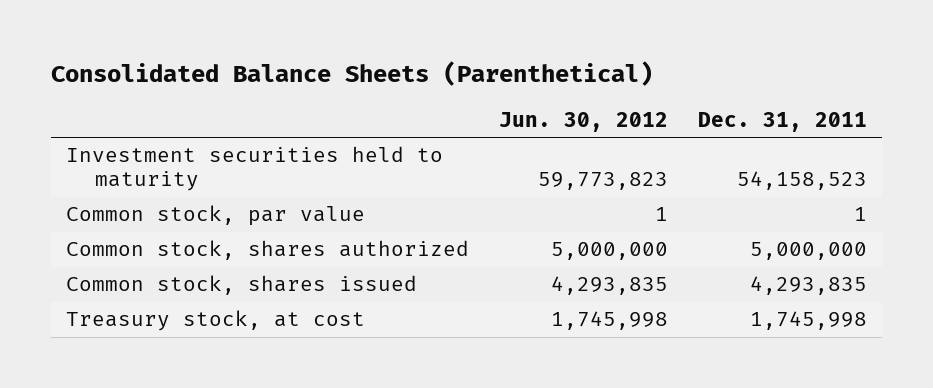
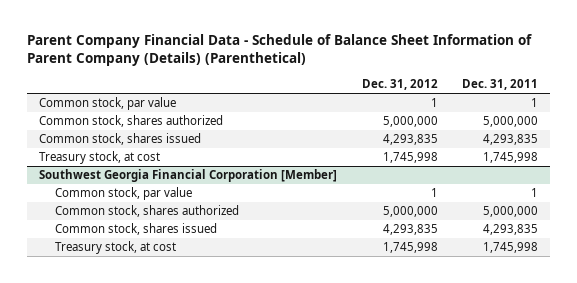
- Consolidated Balance Sheets (Parenthetical)
+ Parent Company Financial Data - Schedule of Balance Sheet Information of Parent Company (Details) (Parenthetical)
- | Jun. 30, 2012 | Dec. 31, 2011
+ | Dec. 31, 2012 | Dec. 31, 2011
- Investment securities held to maturity | 59,773,823 | 54,158,523
+ Southwest Georgia Financial Corporation [Member]
+ Common stock, par value | 1 | 1
+ Common stock, shares authorized | 5,000,000 | 5,000,000
+ Common stock, shares issued | 4,293,835 | 4,293,835
+ Treasury stock, at cost | 1,745,998 | 1,745,998

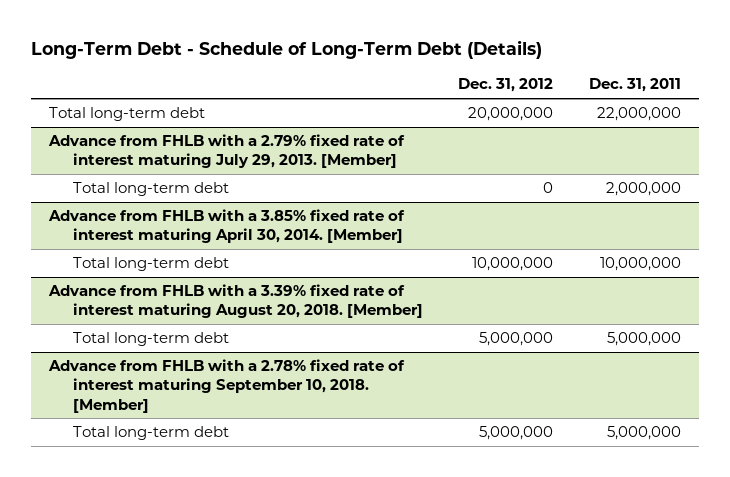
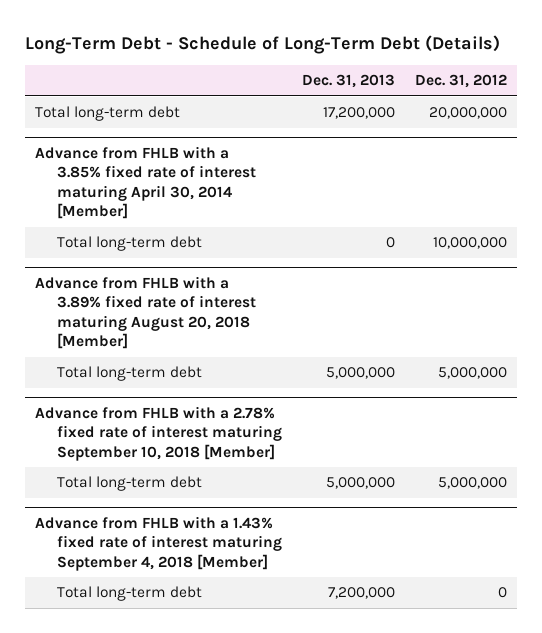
- | Dec. 31, 2012 | Dec. 31, 2011
+ | Dec. 31, 2013 | Dec. 31, 2012
- Advance from FHLB with a 2.79% fixed rate of interest maturing July 29, 2013. [Member]
- Total long-term debt | 0 | 2,000,000
- Advance from FHLB with a 3.85% fixed rate of interest maturing April 30, 2014. [Member]
+ Advance from FHLB with a 3.85% fixed rate of interest maturing April 30, 2014 [Member]
- Advance from FHLB with a 3.39% fixed rate of interest maturing August 20, 2018. [Member]
+ Advance from FHLB with a 3.89% fixed rate of interest maturing August 20, 2018 [Member]
- Advance from FHLB with a 2.78% fixed rate of interest maturing September 10, 2018. [Member]
+ Advance from FHLB with a 2.78% fixed rate of interest maturing September 10, 2018 [Member]
+ Advance from FHLB with a 1.43% fixed rate of interest maturing September 4, 2018 [Member]
+ Total long-term debt | 7,200,000 | 0

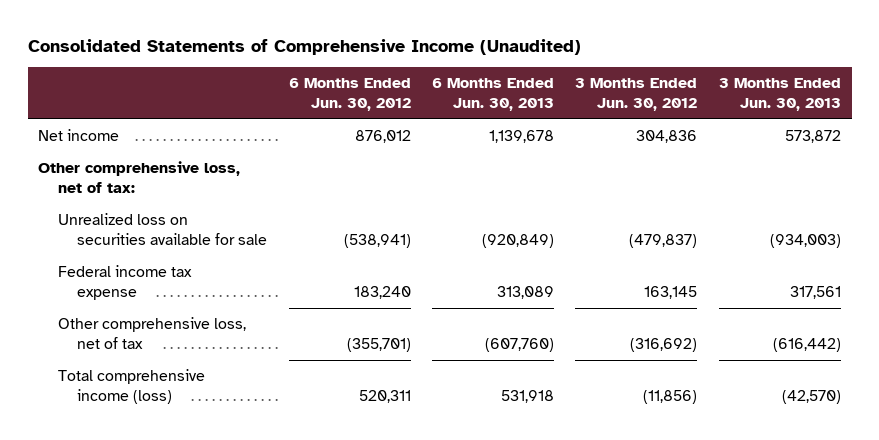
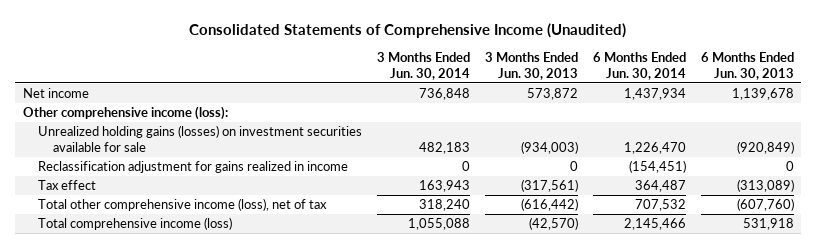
- | 6 Months Ended Jun. 30, 2012 | 6 Months Ended Jun. 30, 2013 | 3 Months Ended Jun. 30, 2012 | 3 Months Ended Jun. 30, 2013
+ | 3 Months Ended Jun. 30, 2014 | 3 Months Ended Jun. 30, 2013 | 6 Months Ended Jun. 30, 2014 | 6 Months Ended Jun. 30, 2013
- Other comprehensive loss, net of tax:
- Unrealized loss on securities available for sale | (538,941) | (920,849) | (479,837) | (934,003)
- Federal income tax expense | 183,240 | 313,089 | 163,145 | 317,561
- Other comprehensive loss, net of tax | (355,701) | (607,760) | (316,692) | (616,442)
+ Other comprehensive income (loss):
+ Unrealized holding gains (losses) on investment securities available for sale | 482,183 | (934,003) | 1,226,470 | (920,849)
+ Reclassification adjustment for gains realized in income | 0 | 0 | (154,451) | 0
+ Tax effect | 163,943 | (317,561) | 364,487 | (313,089)
+ Total other comprehensive income (loss), net of tax | 318,240 | (616,442) | 707,532 | (607,760)

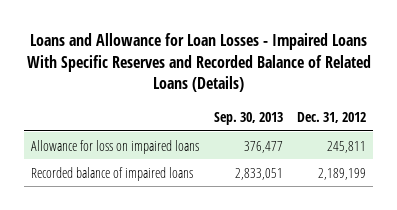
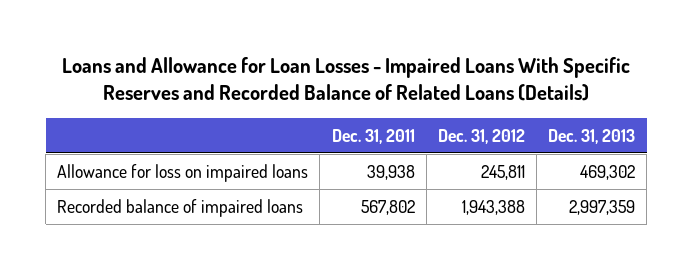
- | Sep. 30, 2013 | Dec. 31, 2012
+ | Dec. 31, 2011 | Dec. 31, 2012 | Dec. 31, 2013
- Recorded balance of impaired loans | 2,833,051 | 2,189,199
+ Recorded balance of impaired loans | 567,802 | 1,943,388 | 2,997,359

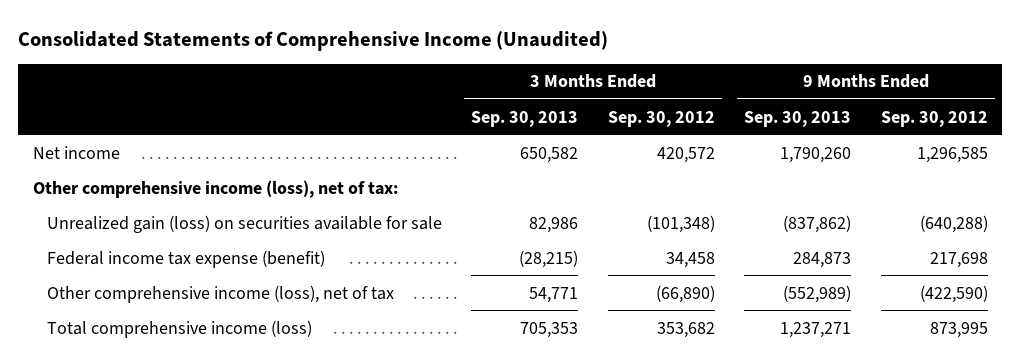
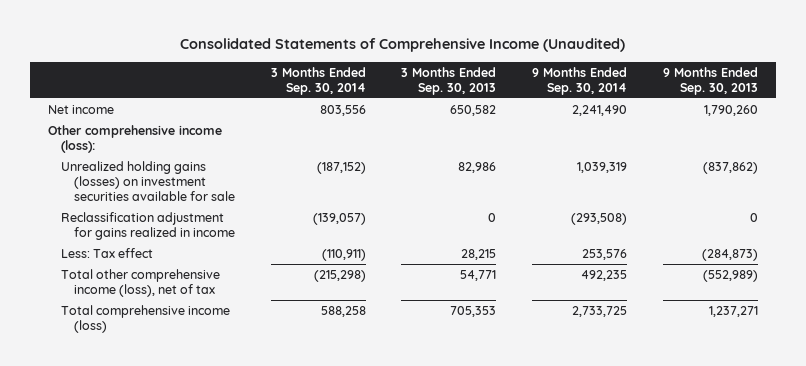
- | 3 Months Ended Sep. 30, 2013 | 3 Months Ended Sep. 30, 2012 | 9 Months Ended Sep. 30, 2013 | 9 Months Ended Sep. 30, 2012
+ | 3 Months Ended Sep. 30, 2014 | 3 Months Ended Sep. 30, 2013 | 9 Months Ended Sep. 30, 2014 | 9 Months Ended Sep. 30, 2013
- Other comprehensive income (loss), net of tax:
- Unrealized gain (loss) on securities available for sale | 82,986 | (101,348) | (837,862) | (640,288)
- Federal income tax expense (benefit) | (28,215) | 34,458 | 284,873 | 217,698
- Other comprehensive income (loss), net of tax | 54,771 | (66,890) | (552,989) | (422,590)
+ Other comprehensive income (loss):
+ Unrealized holding gains (losses) on investment securities available for sale | (187,152) | 82,986 | 1,039,319 | (837,862)
+ Reclassification adjustment for gains realized in income | (139,057) | 0 | (293,508) | 0
+ Less: Tax effect | (110,911) | 28,215 | 253,576 | (284,873)
+ Total other comprehensive income (loss), net of tax | (215,298) | 54,771 | 492,235 | (552,989)

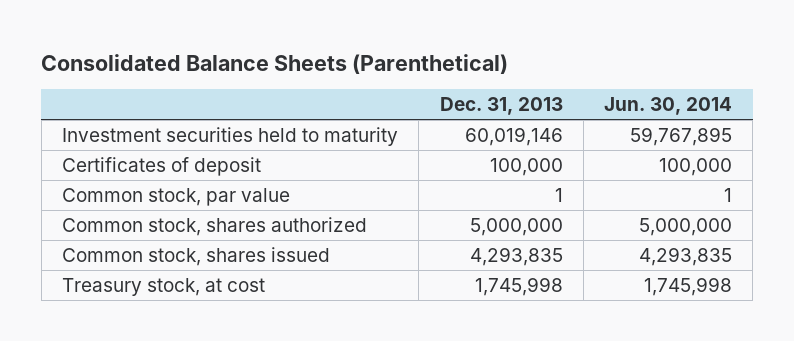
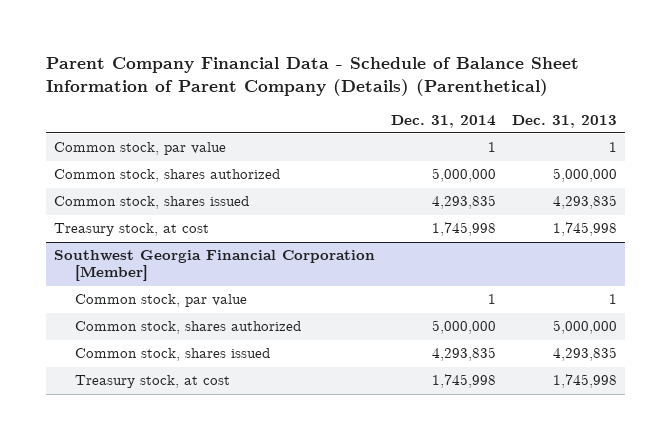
- Consolidated Balance Sheets (Parenthetical)
+ Parent Company Financial Data - Schedule of Balance Sheet Information of Parent Company (Details) (Parenthetical)
- | Dec. 31, 2013 | Jun. 30, 2014
+ | Dec. 31, 2014 | Dec. 31, 2013
- Investment securities held to maturity | 60,019,146 | 59,767,895
- Certificates of deposit | 100,000 | 100,000
+ Southwest Georgia Financial Corporation [Member]
+ Common stock, par value | 1 | 1
+ Common stock, shares authorized | 5,000,000 | 5,000,000
+ Common stock, shares issued | 4,293,835 | 4,293,835
+ Treasury stock, at cost | 1,745,998 | 1,745,998

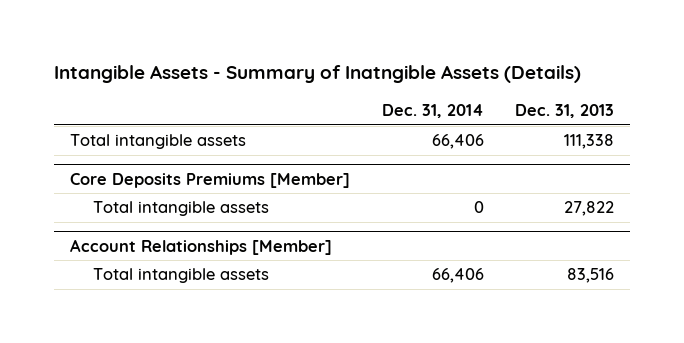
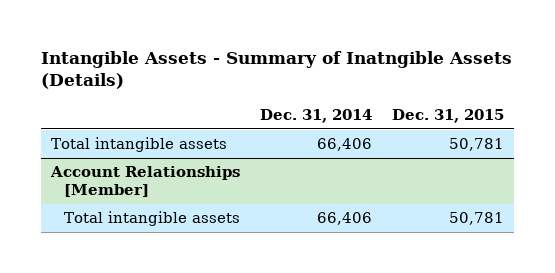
- | Dec. 31, 2014 | Dec. 31, 2013
+ | Dec. 31, 2014 | Dec. 31, 2015
- Core Deposits Premiums [Member]
- Total intangible assets | 0 | 27,822

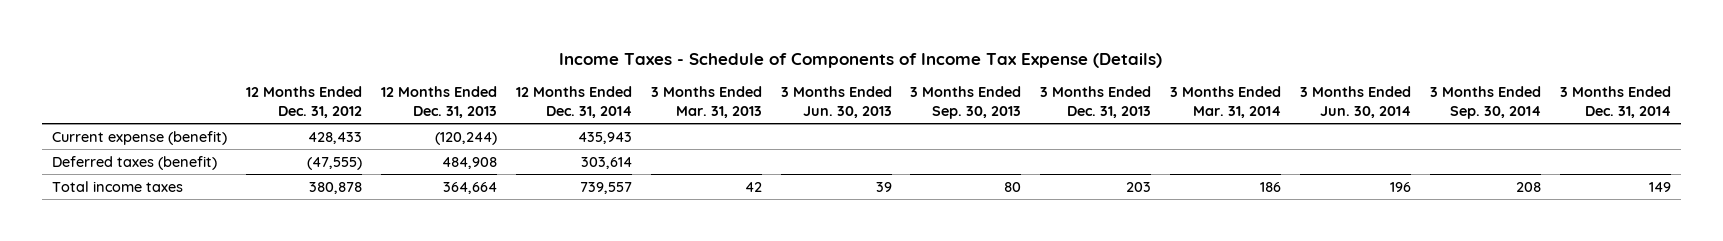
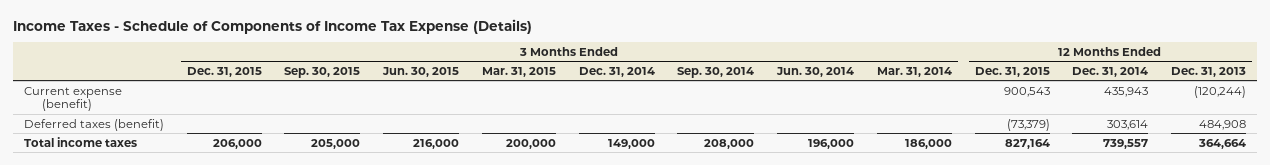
- | 12 Months Ended Dec. 31, 2012 | 12 Months Ended Dec. 31, 2013 | 12 Months Ended Dec. 31, 2014 | 3 Months Ended Mar. 31, 2013 | 3 Months Ended Jun. 30, 2013 | 3 Months Ended Sep. 30, 2013 | 3 Months Ended Dec. 31, 2013 | 3 Months Ended Mar. 31, 2014 | 3 Months Ended Jun. 30, 2014 | 3 Months Ended Sep. 30, 2014 | 3 Months Ended Dec. 31, 2014
+ | 3 Months Ended Dec. 31, 2015 | 3 Months Ended Sep. 30, 2015 | 3 Months Ended Jun. 30, 2015 | 3 Months Ended Mar. 31, 2015 | 3 Months Ended Dec. 31, 2014 | 3 Months Ended Sep. 30, 2014 | 3 Months Ended Jun. 30, 2014 | 3 Months Ended Mar. 31, 2014 | 12 Months Ended Dec. 31, 2015 | 12 Months Ended Dec. 31, 2014 | 12 Months Ended Dec. 31, 2013
- Total income taxes | 380,878 | 364,664 | 739,557 | 42 | 39 | 80 | 203 | 186 | 196 | 208 | 149
+ Total income taxes | 206,000 | 205,000 | 216,000 | 200,000 | 149,000 | 208,000 | 196,000 | 186,000 | 827,164 | 739,557 | 364,664

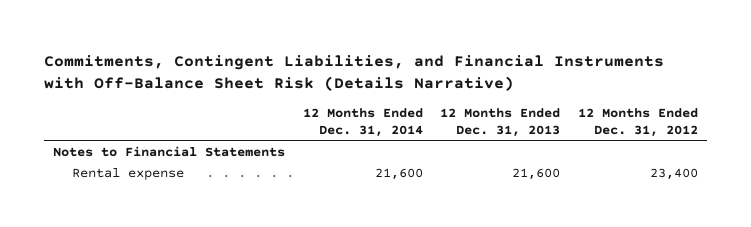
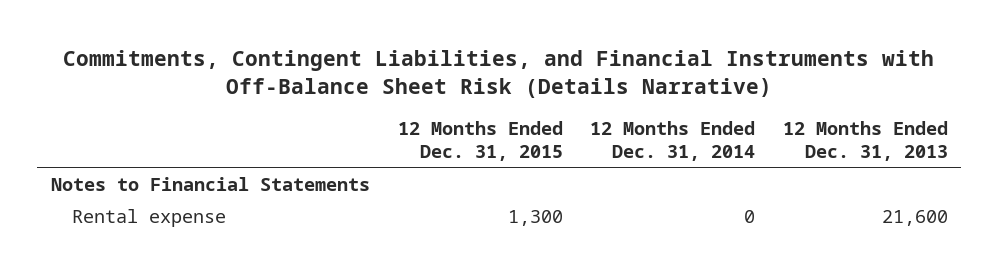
- | 12 Months Ended Dec. 31, 2014 | 12 Months Ended Dec. 31, 2013 | 12 Months Ended Dec. 31, 2012
+ | 12 Months Ended Dec. 31, 2015 | 12 Months Ended Dec. 31, 2014 | 12 Months Ended Dec. 31, 2013
- Rental expense | 21,600 | 21,600 | 23,400
+ Rental expense | 1,300 | 0 | 21,600

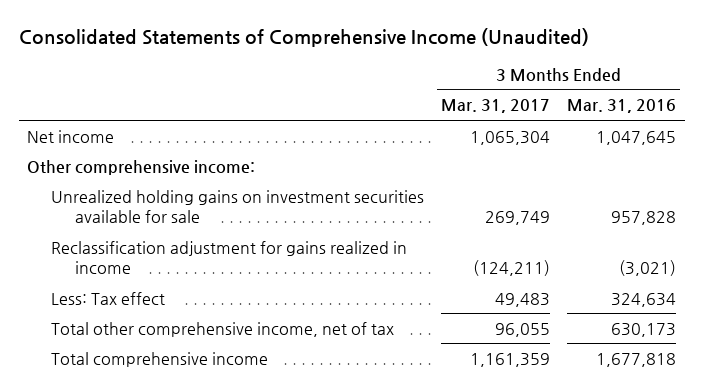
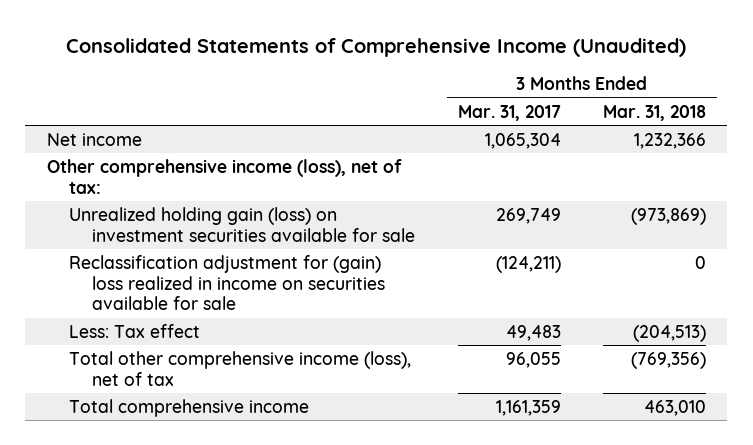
- | 3 Months Ended Mar. 31, 2017 | 3 Months Ended Mar. 31, 2016
+ | 3 Months Ended Mar. 31, 2017 | 3 Months Ended Mar. 31, 2018
- Other comprehensive income:
- Unrealized holding gains on investment securities available for sale | 269,749 | 957,828
- Reclassification adjustment for gains realized in income | (124,211) | (3,021)
+ Other comprehensive income (loss), net of tax:
+ Unrealized holding gain (loss) on investment securities available for sale | 269,749 | (973,869)
+ Reclassification adjustment for (gain) loss realized in income on securities available for sale | (124,211) | 0
- Total other comprehensive income, net of tax | 96,055 | 630,173
+ Total other comprehensive income (loss), net of tax | 96,055 | (769,356)

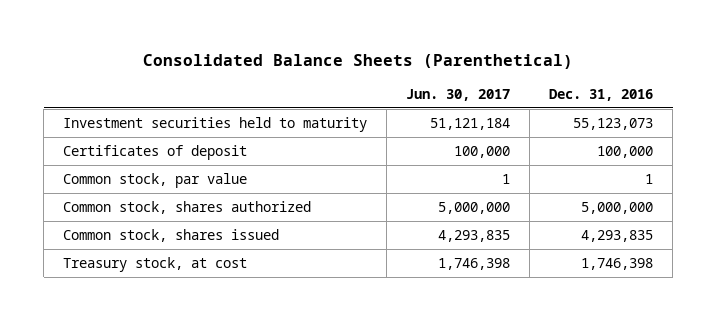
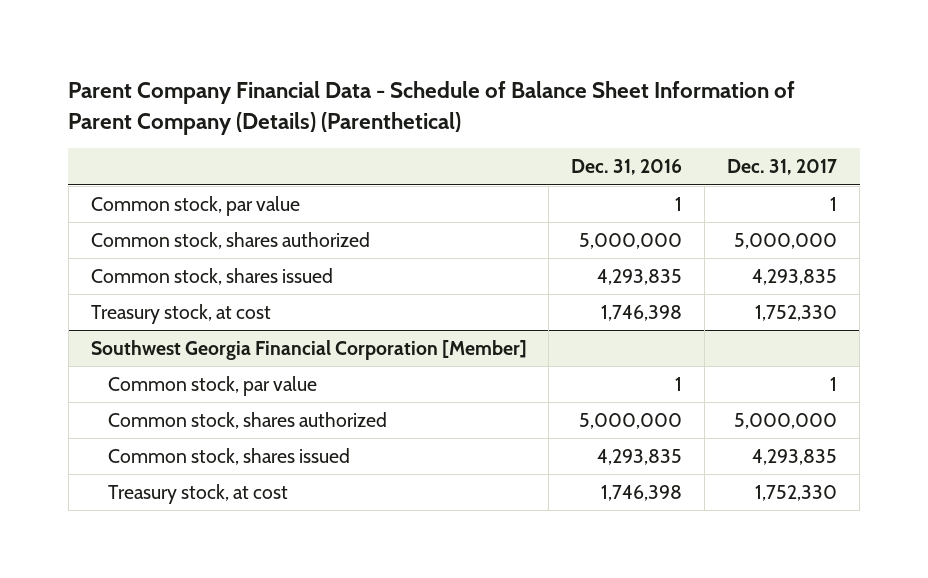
- Consolidated Balance Sheets (Parenthetical)
+ Parent Company Financial Data - Schedule of Balance Sheet Information of Parent Company (Details) (Parenthetical)
- | Jun. 30, 2017 | Dec. 31, 2016
+ | Dec. 31, 2016 | Dec. 31, 2017
- Investment securities held to maturity | 51,121,184 | 55,123,073
- Certificates of deposit | 100,000 | 100,000
+ Southwest Georgia Financial Corporation [Member]
+ Common stock, par value | 1 | 1
+ Common stock, shares authorized | 5,000,000 | 5,000,000
+ Common stock, shares issued | 4,293,835 | 4,293,835
+ Treasury stock, at cost | 1,746,398 | 1,752,330

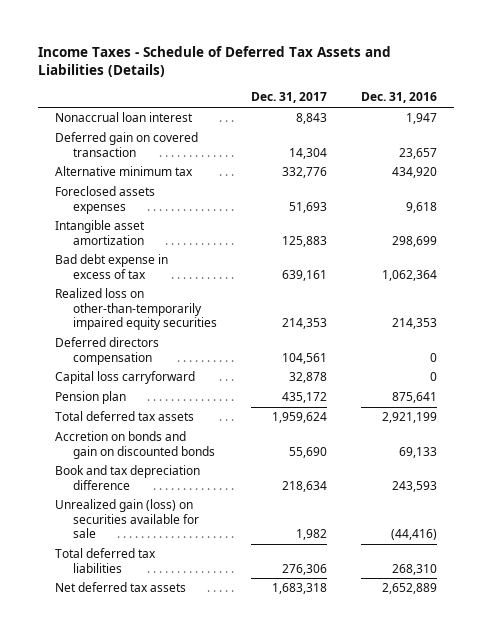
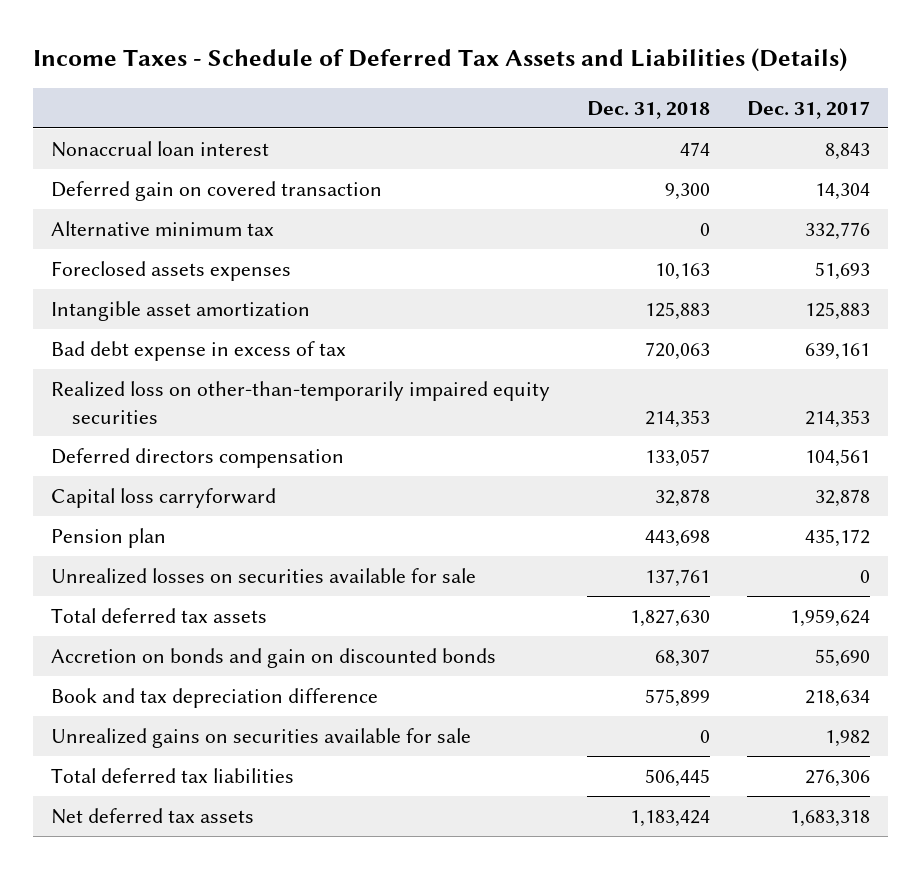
- | Dec. 31, 2017 | Dec. 31, 2016
+ | Dec. 31, 2018 | Dec. 31, 2017
+ Unrealized losses on securities available for sale | 137,761 | 0
- Unrealized gain (loss) on securities available for sale | 1,982 | (44,416)
+ Unrealized gains on securities available for sale | 0 | 1,982

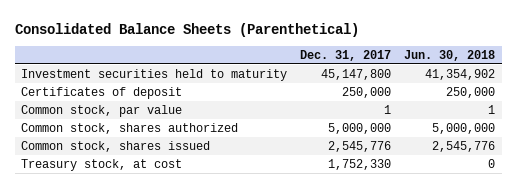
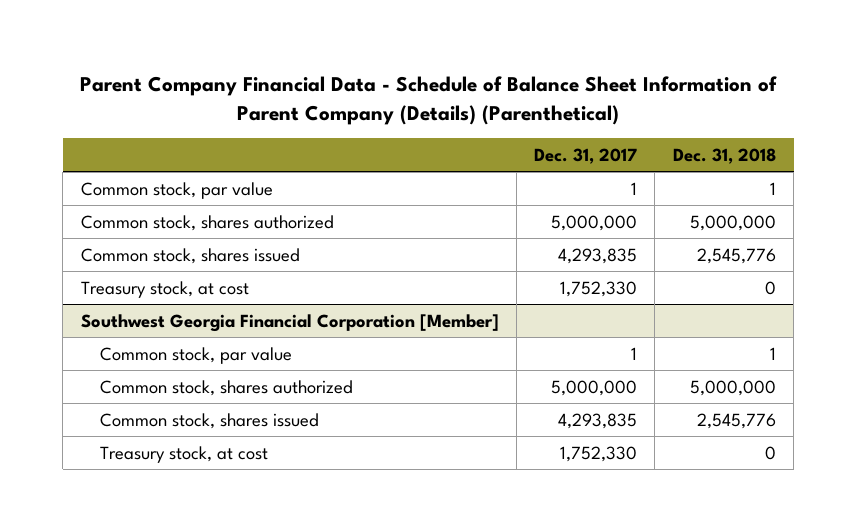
- Consolidated Balance Sheets (Parenthetical)
+ Parent Company Financial Data - Schedule of Balance Sheet Information of Parent Company (Details) (Parenthetical)
- | Dec. 31, 2017 | Jun. 30, 2018
+ | Dec. 31, 2017 | Dec. 31, 2018
- Investment securities held to maturity | 45,147,800 | 41,354,902
- Certificates of deposit | 250,000 | 250,000
- Common stock, shares issued | 2,545,776 | 2,545,776
+ Common stock, shares issued | 4,293,835 | 2,545,776
+ Southwest Georgia Financial Corporation [Member]
+ Common stock, par value | 1 | 1
+ Common stock, shares authorized | 5,000,000 | 5,000,000
+ Common stock, shares issued | 4,293,835 | 2,545,776
+ Treasury stock, at cost | 1,752,330 | 0

